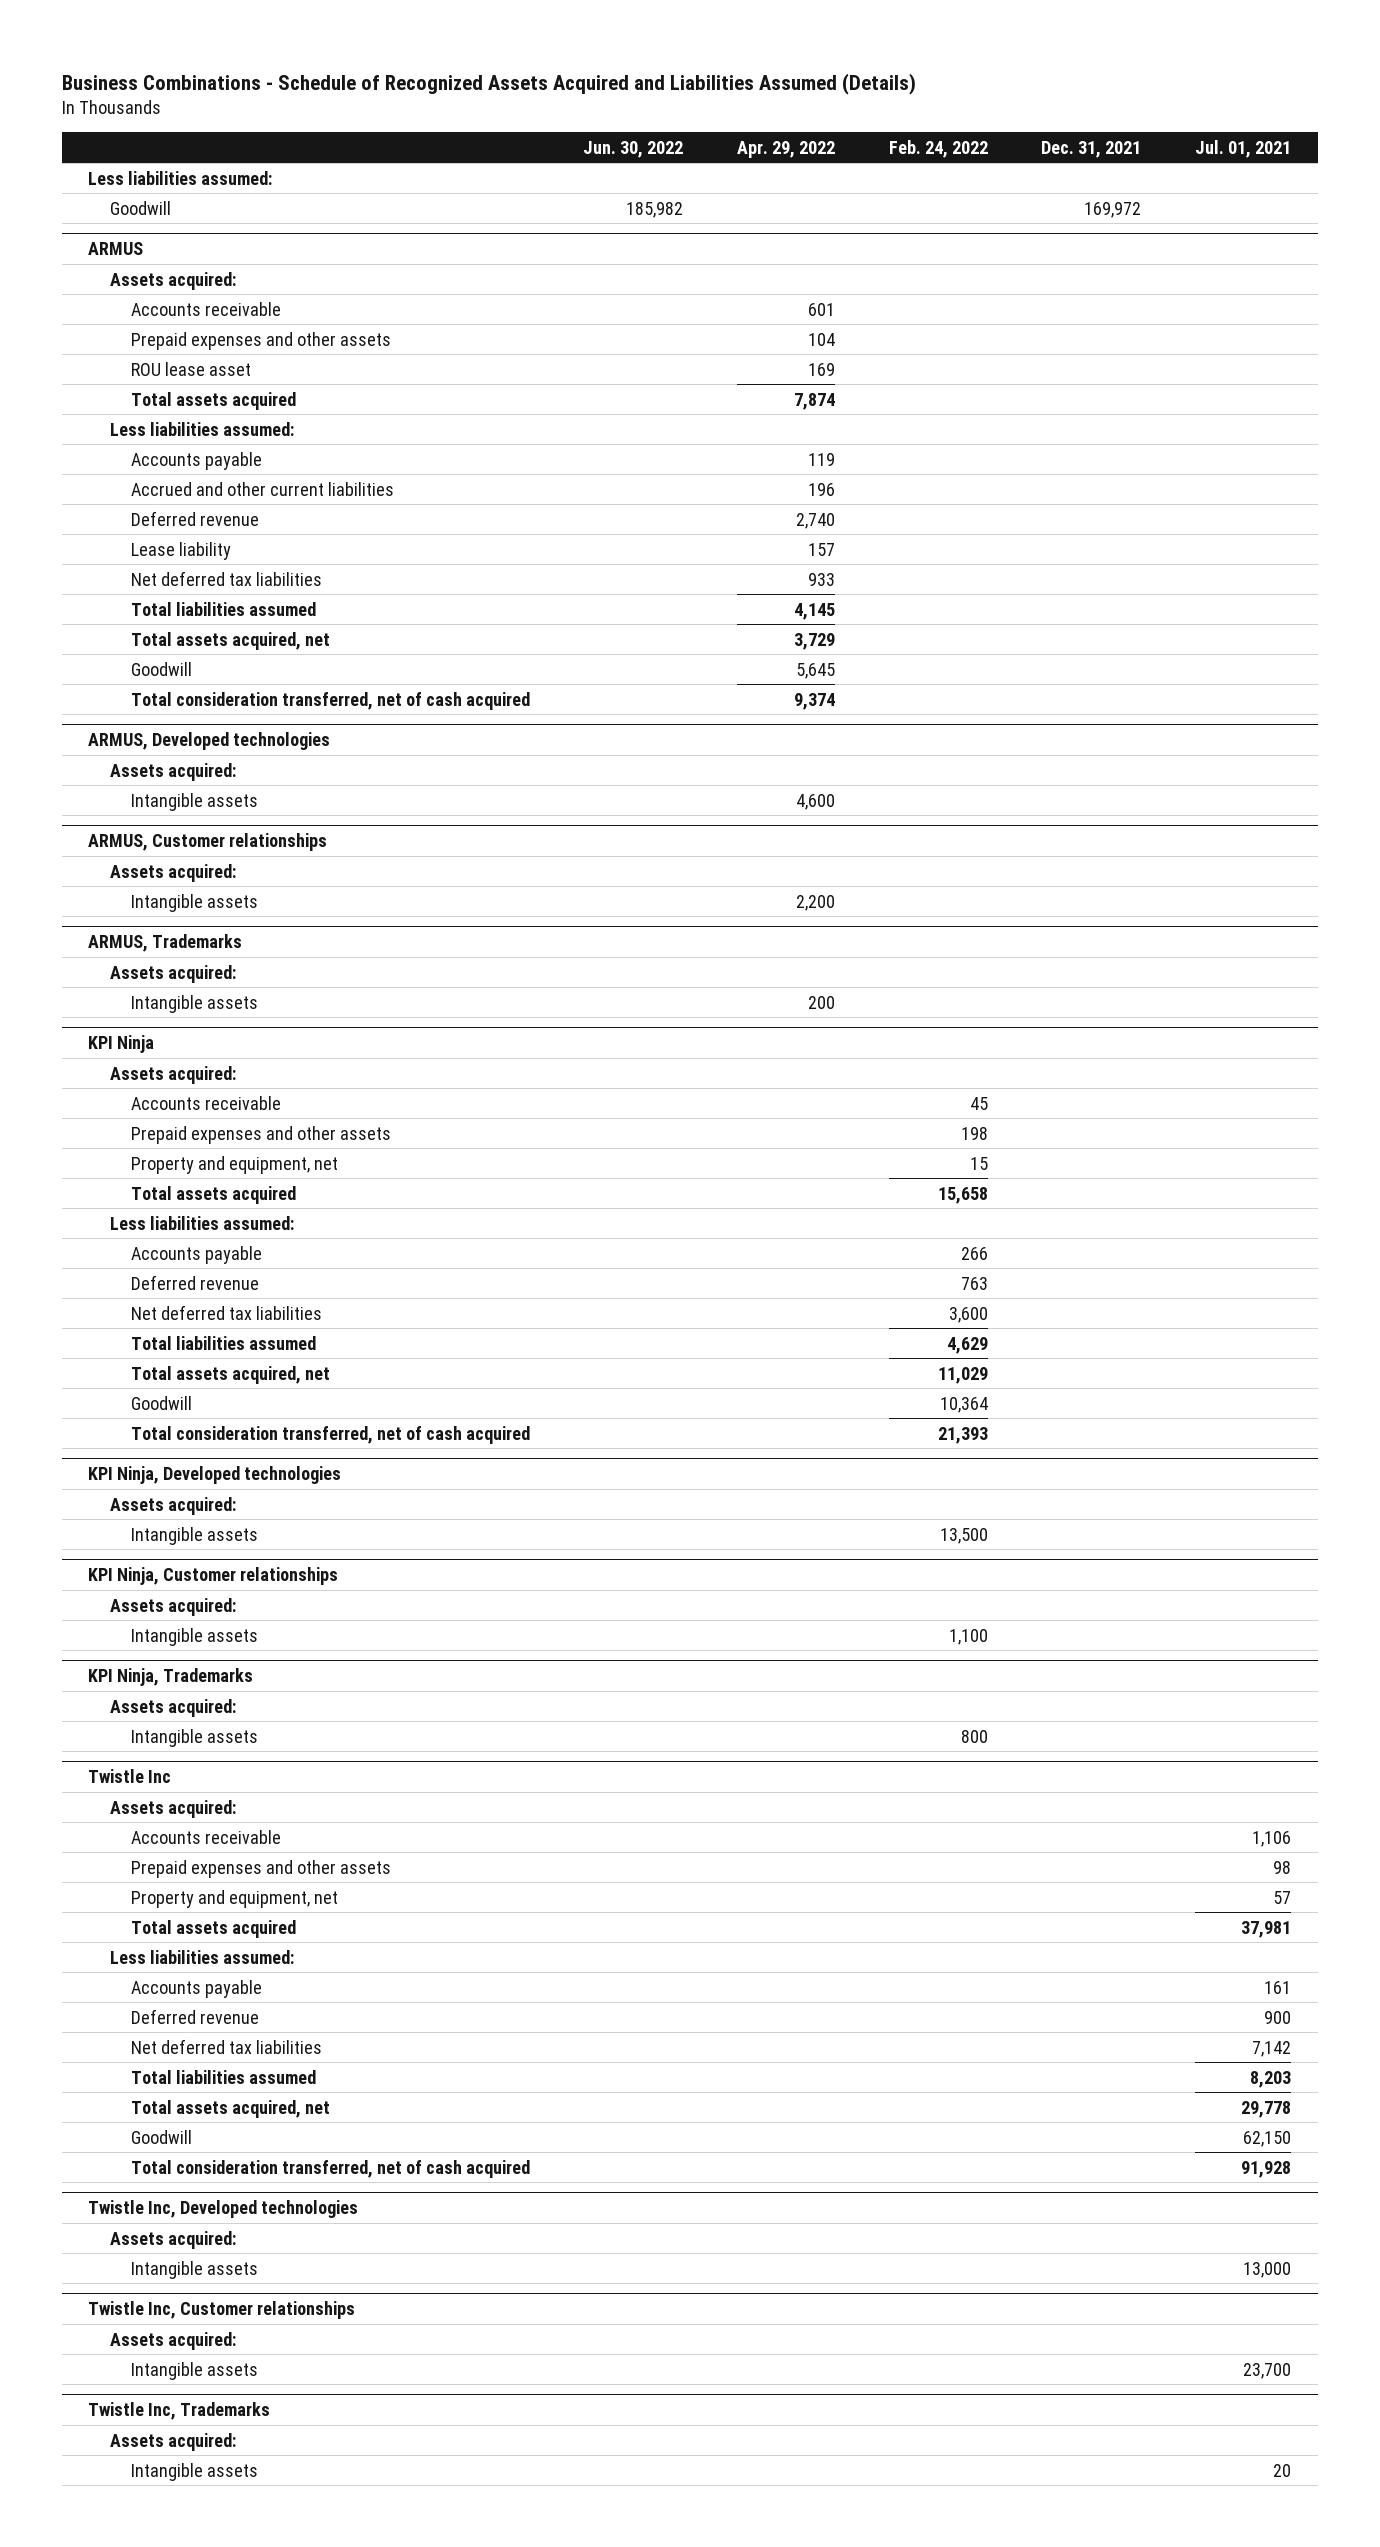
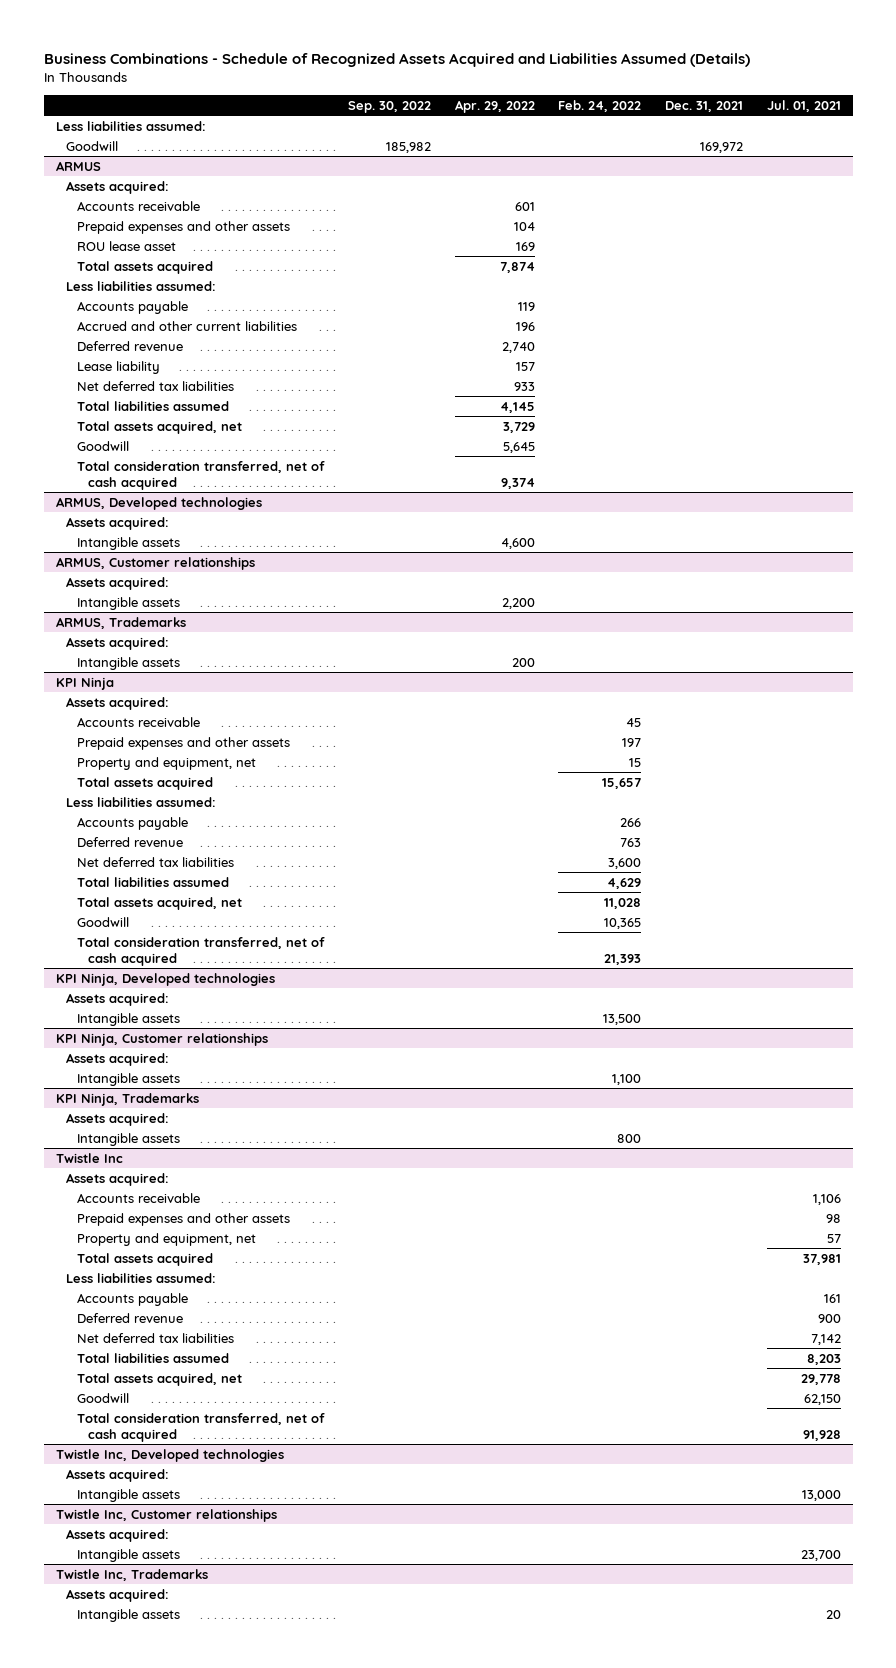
- | Jun. 30, 2022 | Apr. 29, 2022 | Feb. 24, 2022 | Dec. 31, 2021 | Jul. 01, 2021
+ | Sep. 30, 2022 | Apr. 29, 2022 | Feb. 24, 2022 | Dec. 31, 2021 | Jul. 01, 2021
@ KPI Ninja
- Prepaid expenses and other assets | | | 198 | |
+ Prepaid expenses and other assets | | | 197 | |
- Total assets acquired | | | 15,658 | |
+ Total assets acquired | | | 15,657 | |
- Total assets acquired, net | | | 11,029 | |
- Goodwill | | | 10,364 | |
+ Total assets acquired, net | | | 11,028 | |
+ Goodwill | | | 10,365 | |

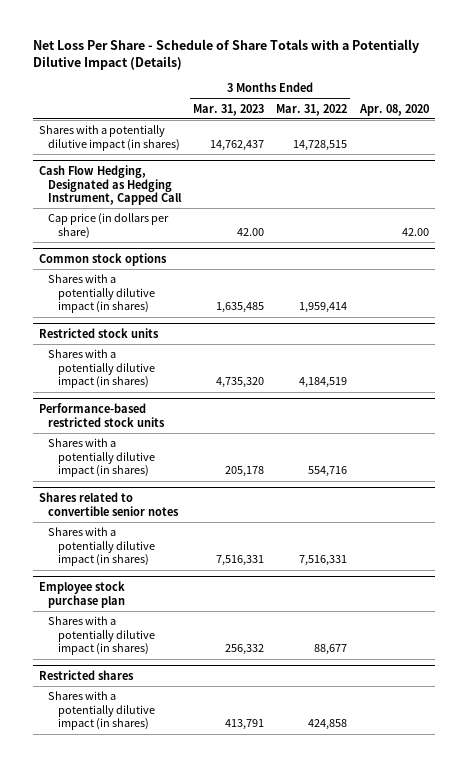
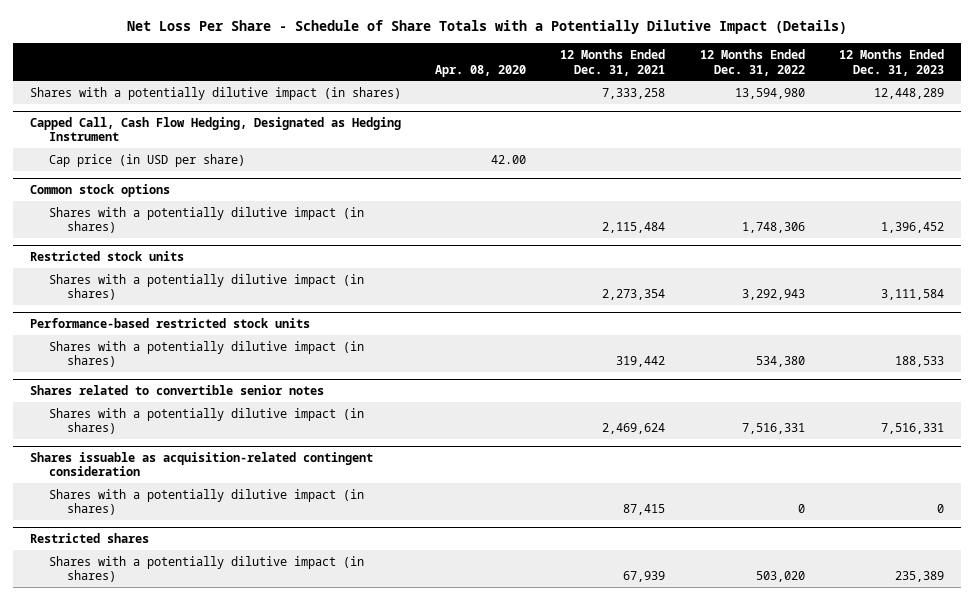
- | 3 Months Ended Mar. 31, 2023 | 3 Months Ended Mar. 31, 2022 | Apr. 08, 2020
+ | Apr. 08, 2020 | 12 Months Ended Dec. 31, 2021 | 12 Months Ended Dec. 31, 2022 | 12 Months Ended Dec. 31, 2023
- Cash Flow Hedging, Designated as Hedging Instrument, Capped Call
- Cap price (in dollars per share) | 42.00 | | 42.00
+ Capped Call, Cash Flow Hedging, Designated as Hedging Instrument
+ Cap price (in USD per share) | 42.00 | | |
- Employee stock purchase plan
- Shares with a potentially dilutive impact (in shares) | 256,332 | 88,677 |
+ Shares issuable as acquisition-related contingent consideration
+ Shares with a potentially dilutive impact (in shares) | | 87,415 | 0 | 0

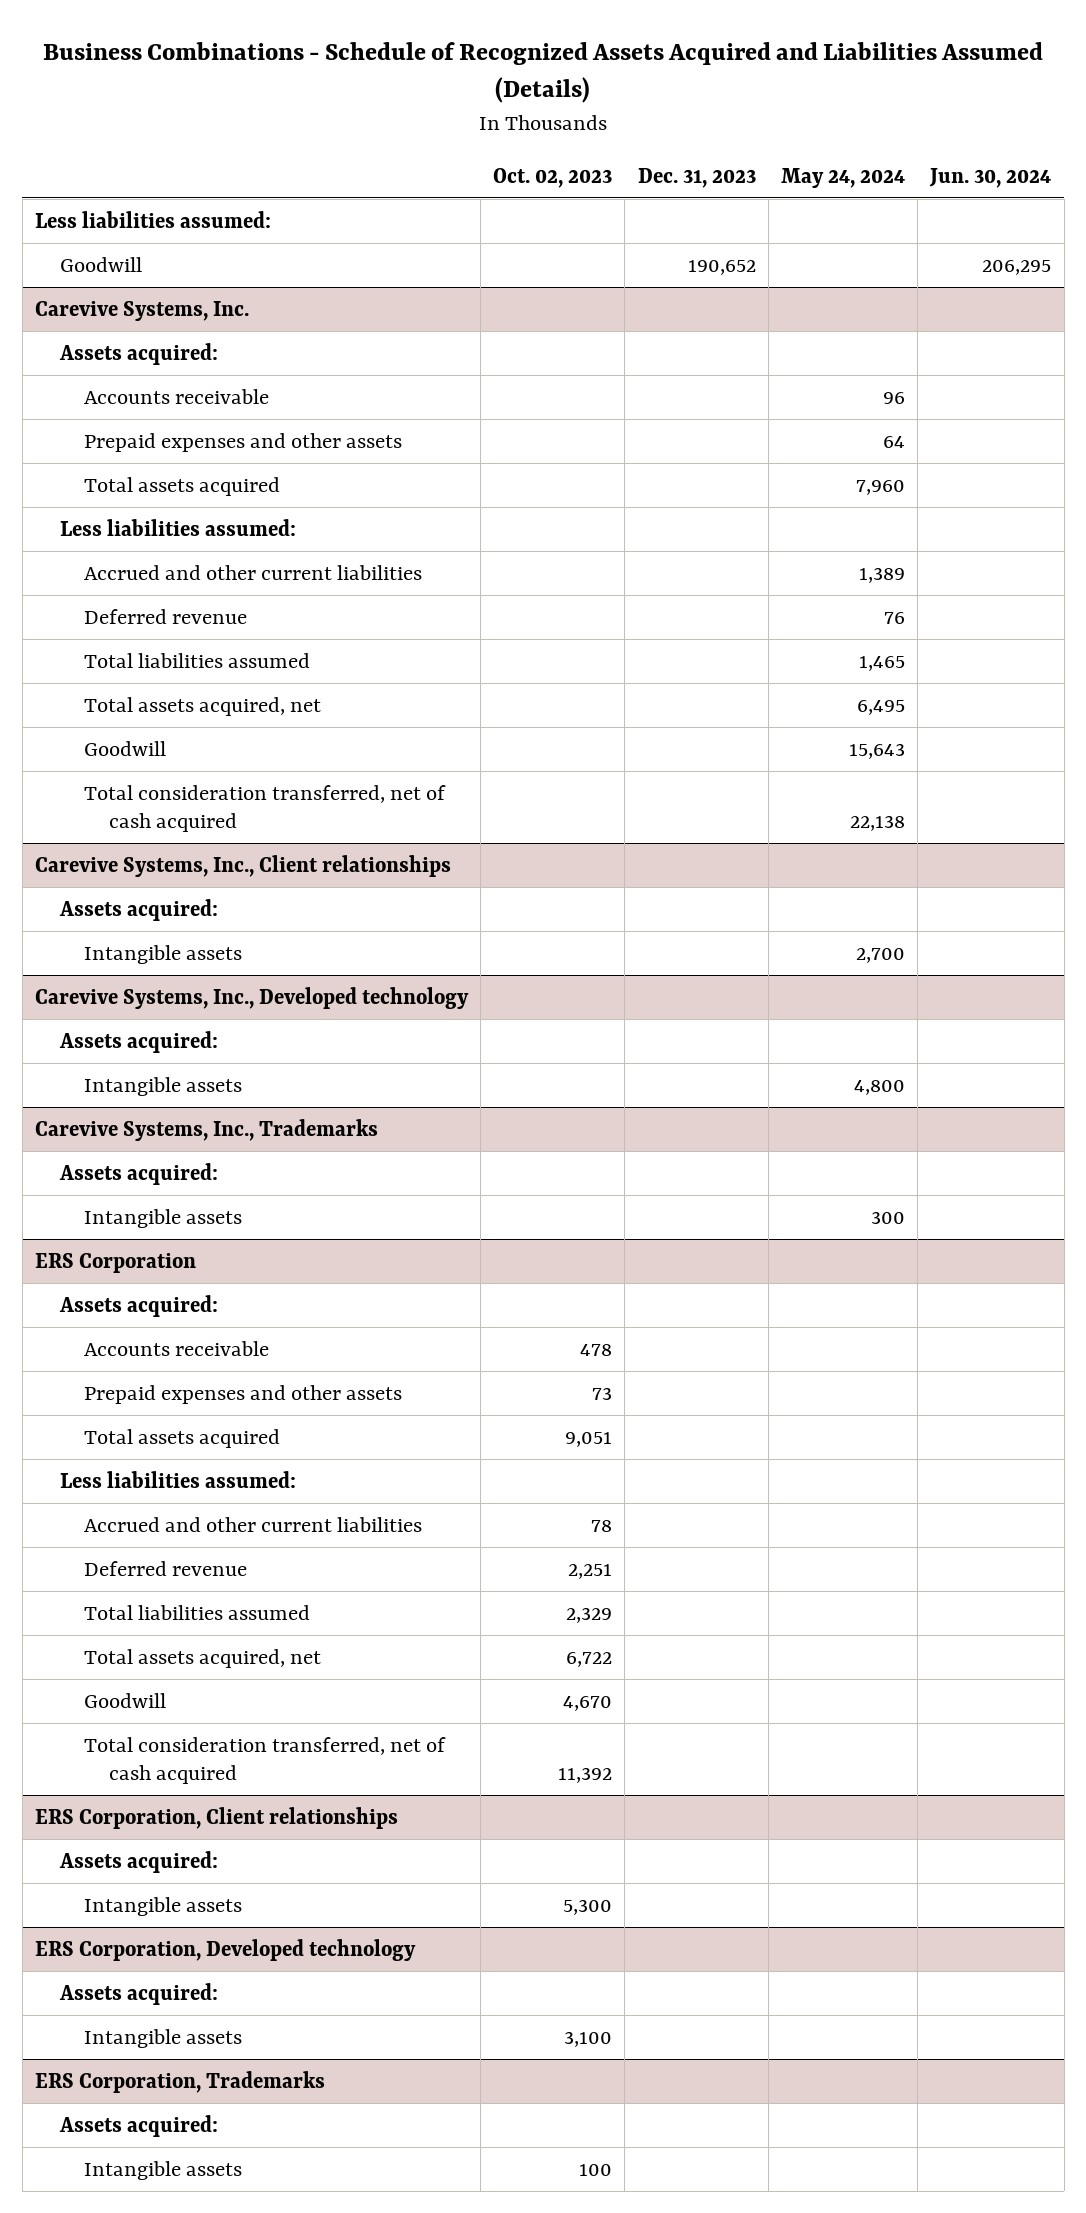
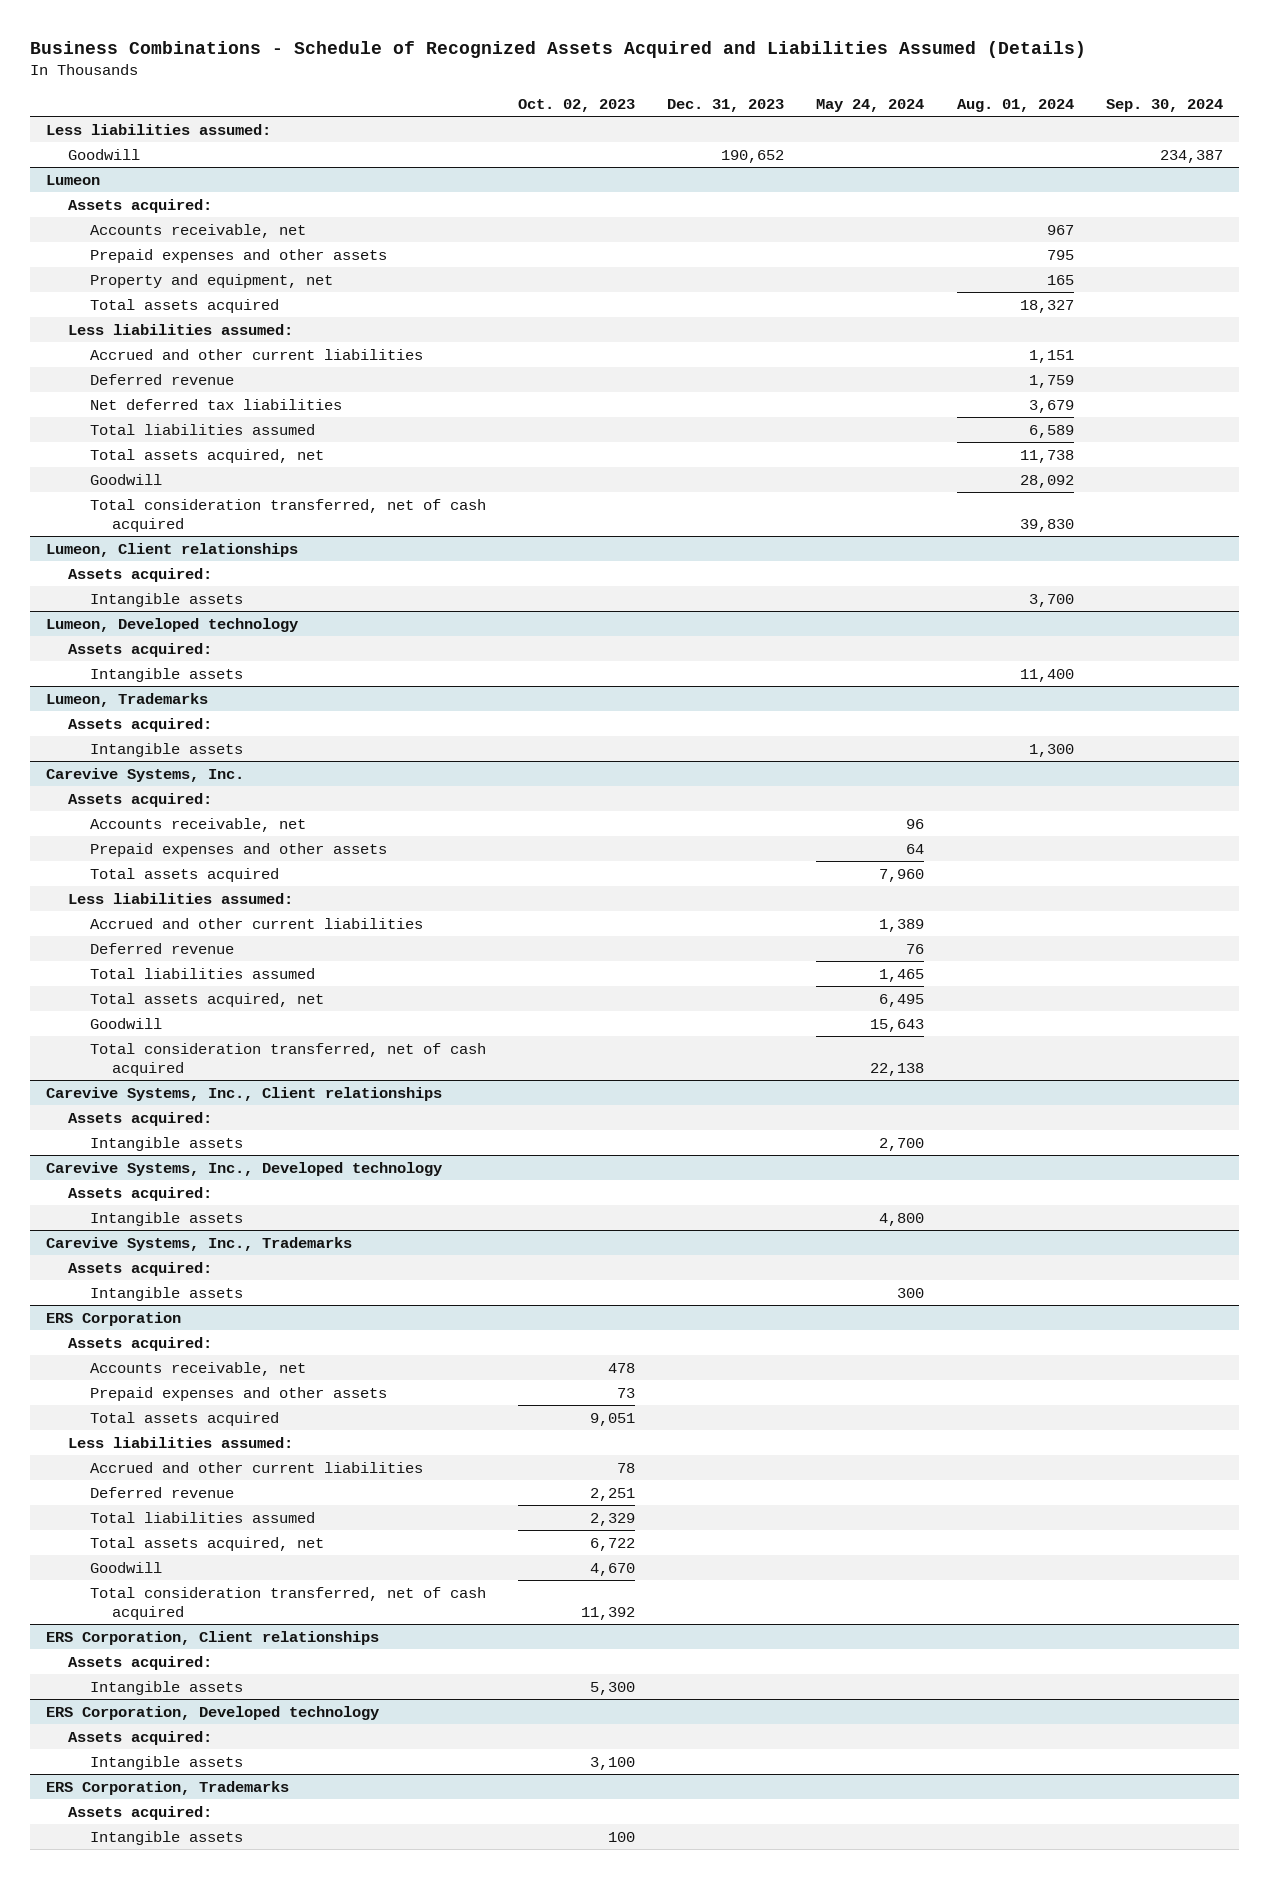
- | Oct. 02, 2023 | Dec. 31, 2023 | May 24, 2024 | Jun. 30, 2024
+ | Oct. 02, 2023 | Dec. 31, 2023 | May 24, 2024 | Aug. 01, 2024 | Sep. 30, 2024
+ Lumeon
+ Assets acquired:
+ Accounts receivable, net | | | | 967 |
+ Prepaid expenses and other assets | | | | 795 |
+ Property and equipment, net | | | | 165 |
+ Total assets acquired | | | | 18,327 |
+ Less liabilities assumed:
+ Accrued and other current liabilities | | | | 1,151 |
+ Deferred revenue | | | | 1,759 |
+ Net deferred tax liabilities | | | | 3,679 |
+ Total liabilities assumed | | | | 6,589 |
+ Total assets acquired, net | | | | 11,738 |
+ Goodwill | | | | 28,092 |
+ Total consideration transferred, net of cash acquired | | | | 39,830 |
+ Lumeon, Client relationships
+ Assets acquired:
+ Intangible assets | | | | 3,700 |
+ Lumeon, Developed technology
+ Assets acquired:
+ Intangible assets | | | | 11,400 |
+ Lumeon, Trademarks
+ Assets acquired:
+ Intangible assets | | | | 1,300 |
@ Carevive Systems, Inc.
- Accounts receivable | | | 96 |
+ Accounts receivable, net | | | 96 | |
@ ERS Corporation
- Accounts receivable | 478 | | |
+ Accounts receivable, net | 478 | | | |

